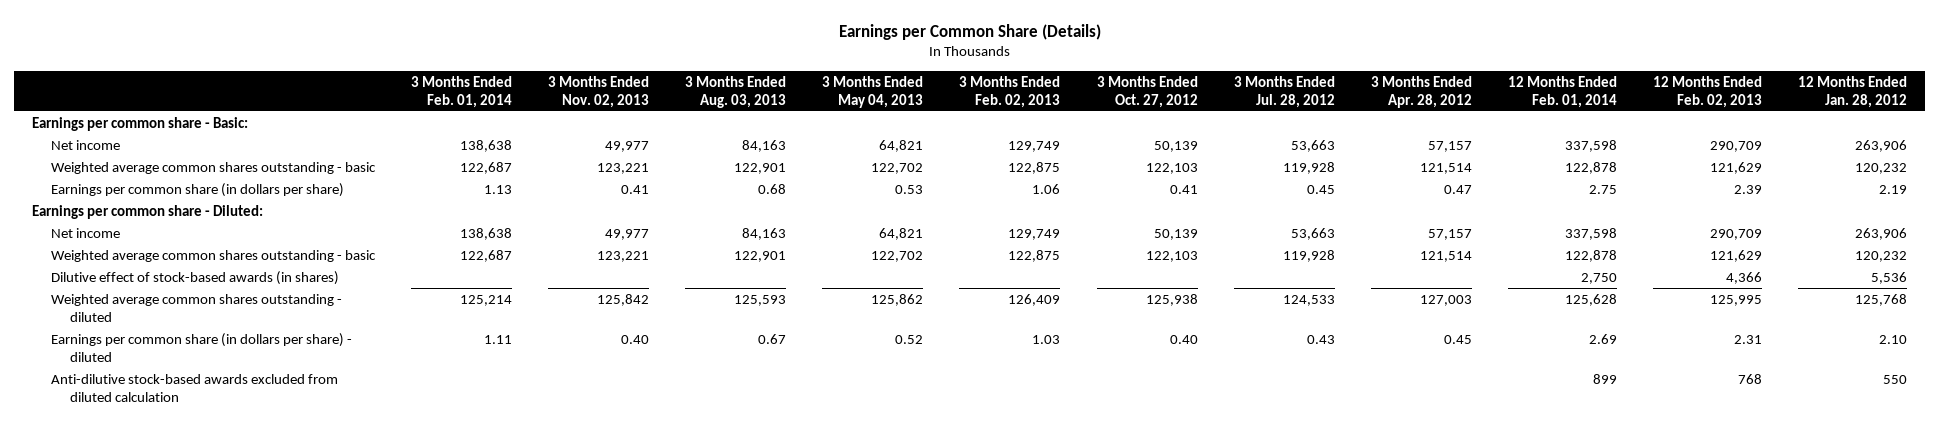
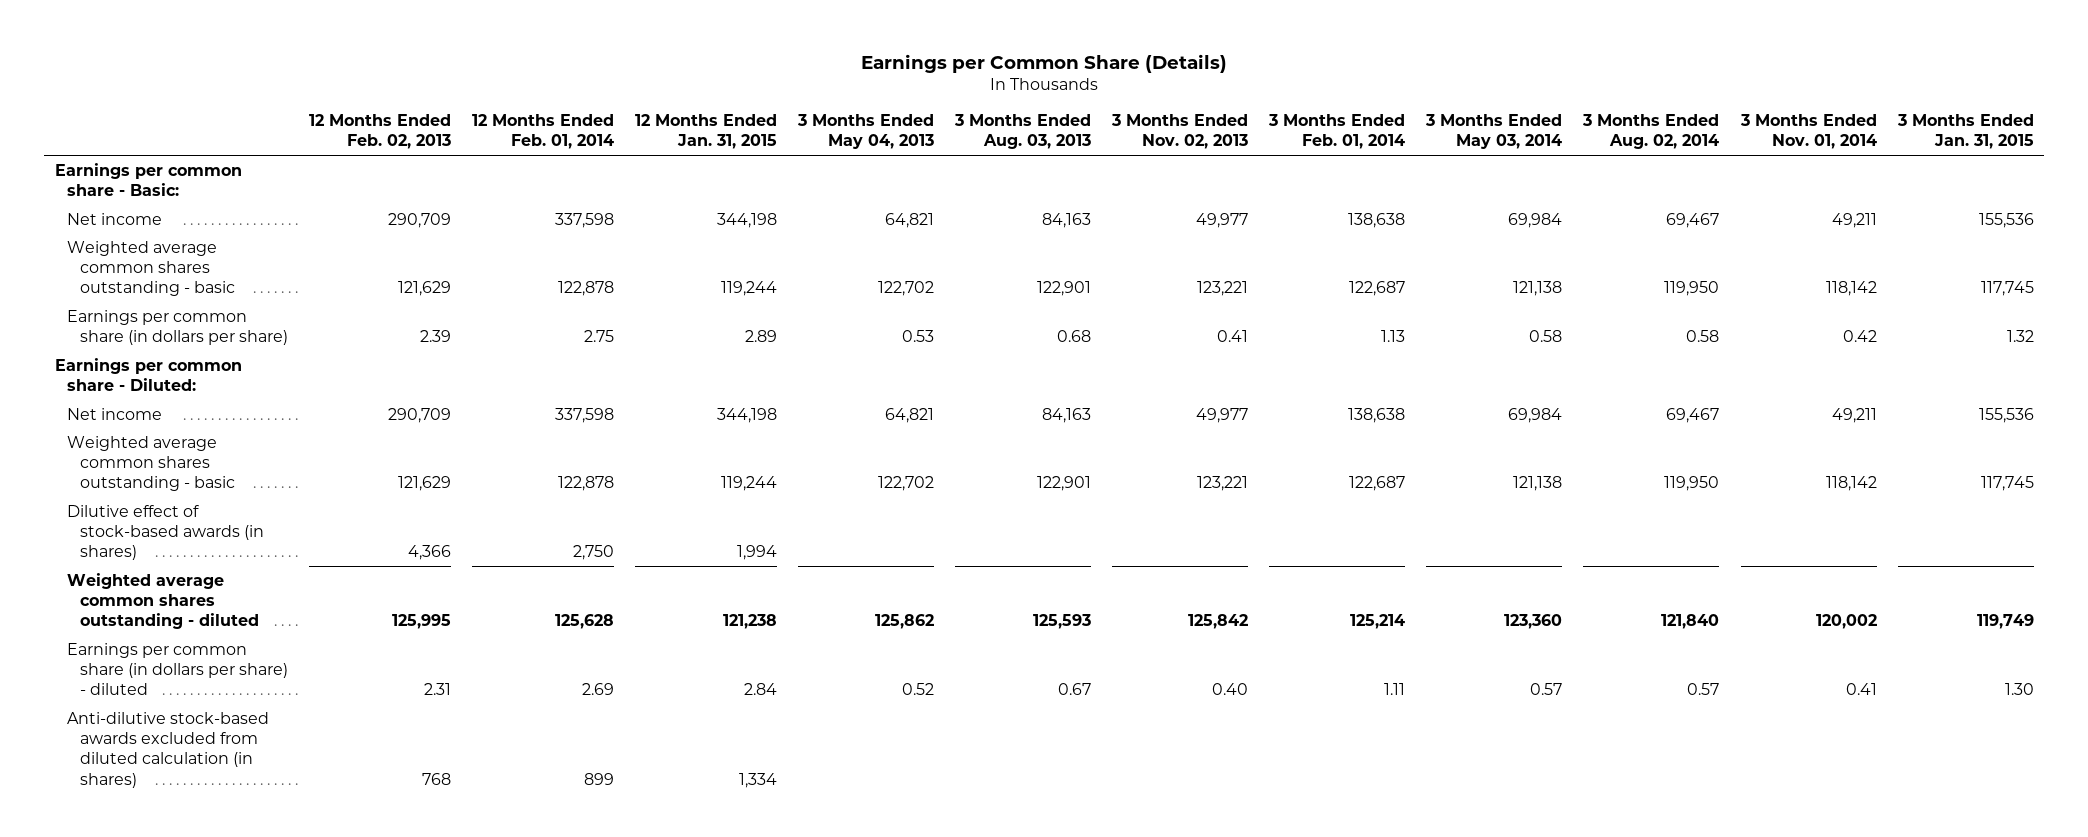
- | 3 Months Ended Feb. 01, 2014 | 3 Months Ended Nov. 02, 2013 | 3 Months Ended Aug. 03, 2013 | 3 Months Ended May 04, 2013 | 3 Months Ended Feb. 02, 2013 | 3 Months Ended Oct. 27, 2012 | 3 Months Ended Jul. 28, 2012 | 3 Months Ended Apr. 28, 2012 | 12 Months Ended Feb. 01, 2014 | 12 Months Ended Feb. 02, 2013 | 12 Months Ended Jan. 28, 2012
+ | 12 Months Ended Feb. 02, 2013 | 12 Months Ended Feb. 01, 2014 | 12 Months Ended Jan. 31, 2015 | 3 Months Ended May 04, 2013 | 3 Months Ended Aug. 03, 2013 | 3 Months Ended Nov. 02, 2013 | 3 Months Ended Feb. 01, 2014 | 3 Months Ended May 03, 2014 | 3 Months Ended Aug. 02, 2014 | 3 Months Ended Nov. 01, 2014 | 3 Months Ended Jan. 31, 2015
- Anti-dilutive stock-based awards excluded from diluted calculation | | | | | | | | | 899 | 768 | 550
+ Anti-dilutive stock-based awards excluded from diluted calculation (in shares) | 768 | 899 | 1,334 | | | | | | | |

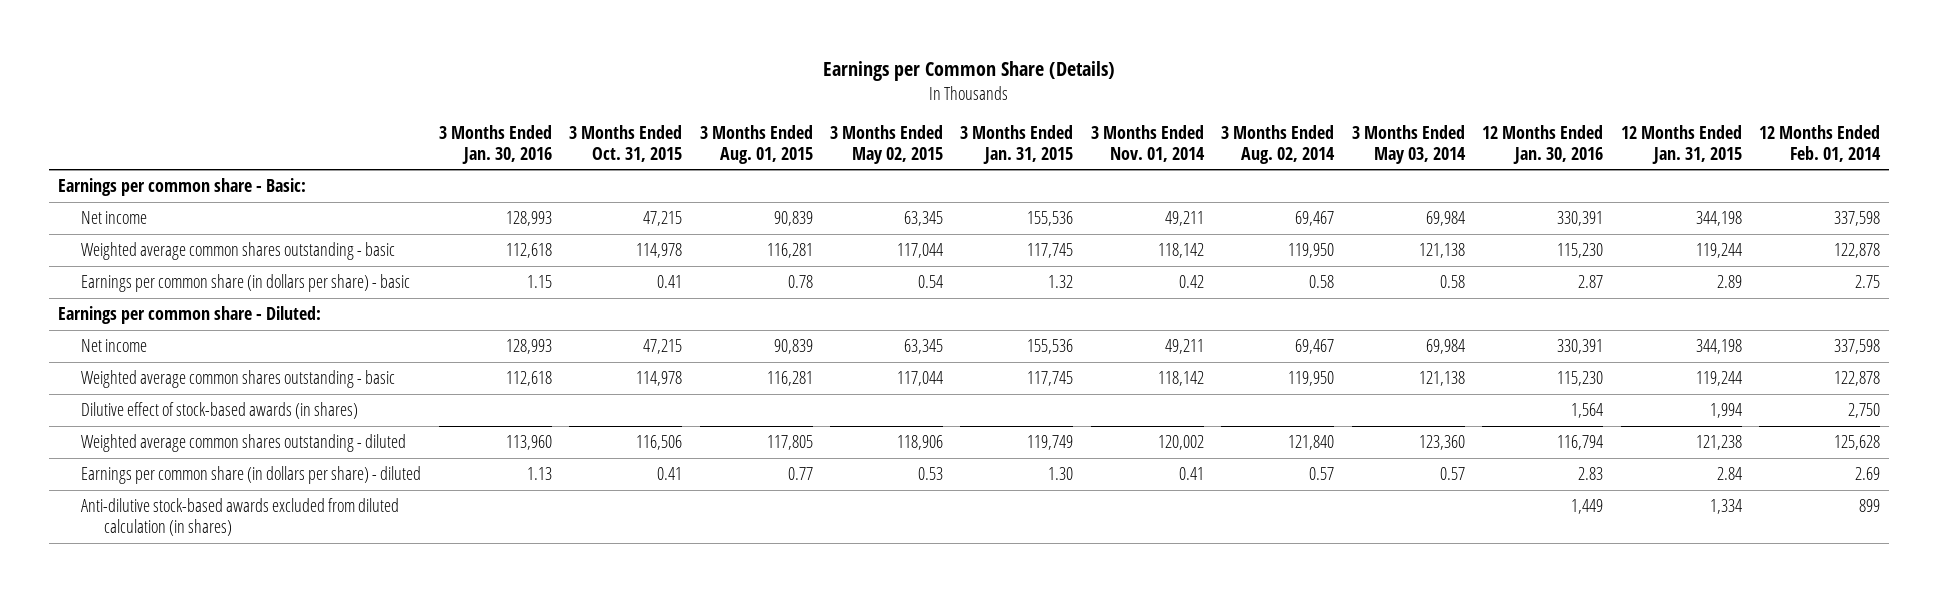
- | 12 Months Ended Feb. 02, 2013 | 12 Months Ended Feb. 01, 2014 | 12 Months Ended Jan. 31, 2015 | 3 Months Ended May 04, 2013 | 3 Months Ended Aug. 03, 2013 | 3 Months Ended Nov. 02, 2013 | 3 Months Ended Feb. 01, 2014 | 3 Months Ended May 03, 2014 | 3 Months Ended Aug. 02, 2014 | 3 Months Ended Nov. 01, 2014 | 3 Months Ended Jan. 31, 2015
+ | 3 Months Ended Jan. 30, 2016 | 3 Months Ended Oct. 31, 2015 | 3 Months Ended Aug. 01, 2015 | 3 Months Ended May 02, 2015 | 3 Months Ended Jan. 31, 2015 | 3 Months Ended Nov. 01, 2014 | 3 Months Ended Aug. 02, 2014 | 3 Months Ended May 03, 2014 | 12 Months Ended Jan. 30, 2016 | 12 Months Ended Jan. 31, 2015 | 12 Months Ended Feb. 01, 2014
- Earnings per common share (in dollars per share) | 2.39 | 2.75 | 2.89 | 0.53 | 0.68 | 0.41 | 1.13 | 0.58 | 0.58 | 0.42 | 1.32
+ Earnings per common share (in dollars per share) - basic | 1.15 | 0.41 | 0.78 | 0.54 | 1.32 | 0.42 | 0.58 | 0.58 | 2.87 | 2.89 | 2.75

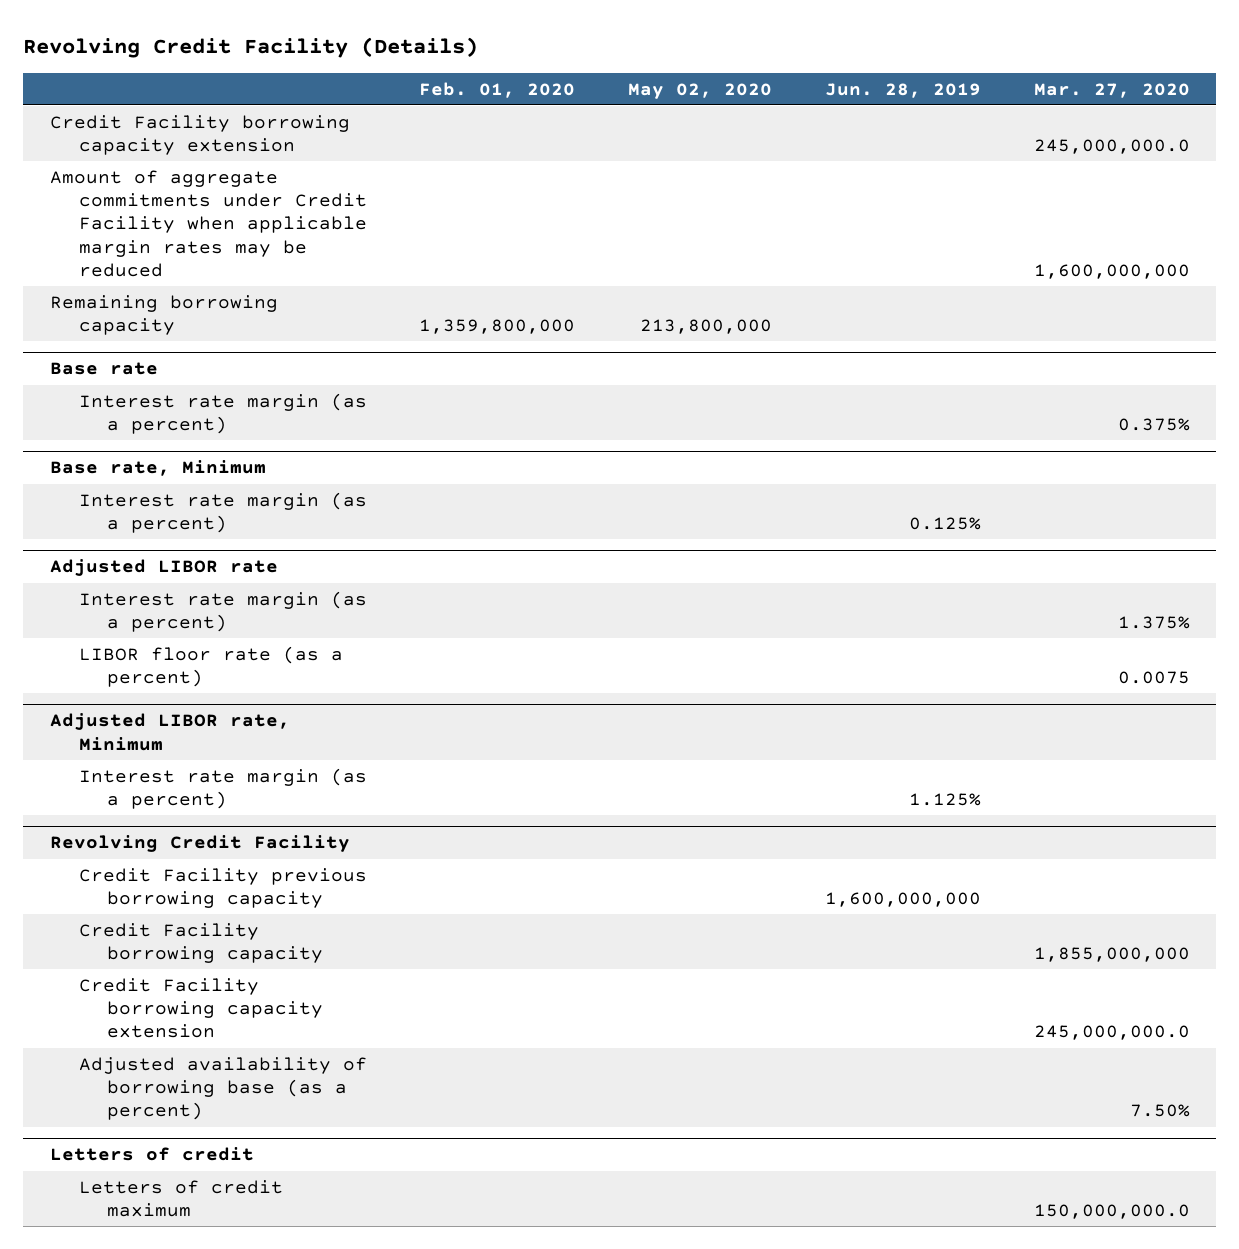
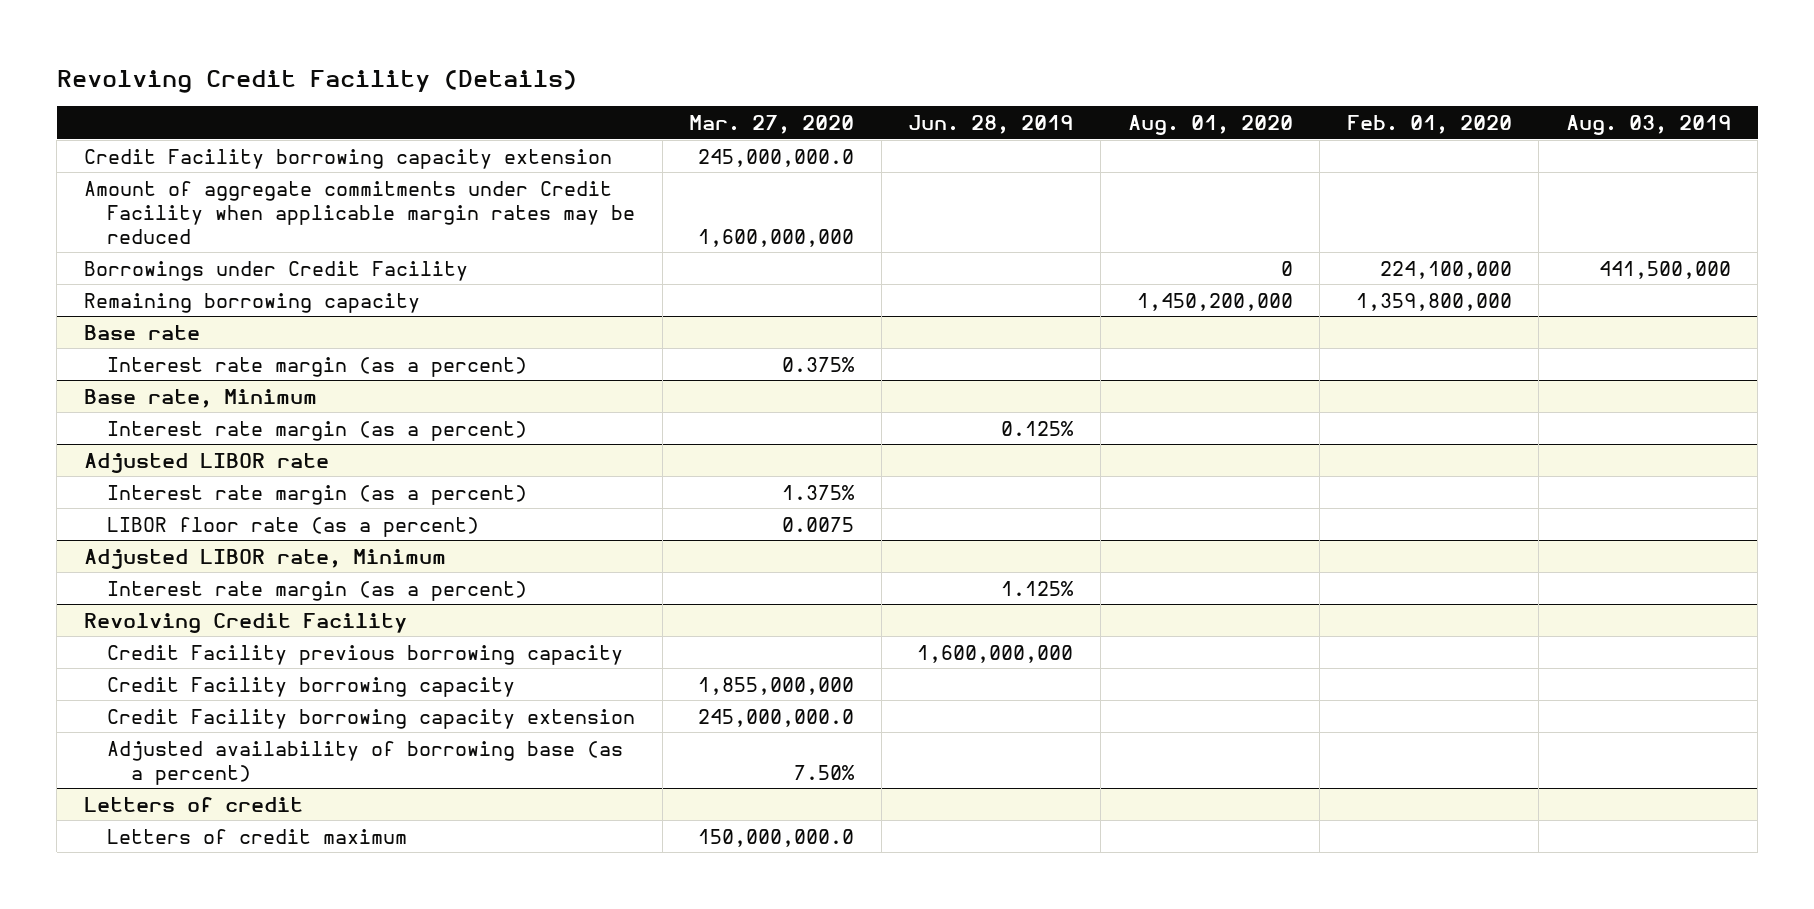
- | Feb. 01, 2020 | May 02, 2020 | Jun. 28, 2019 | Mar. 27, 2020
+ | Mar. 27, 2020 | Jun. 28, 2019 | Aug. 01, 2020 | Feb. 01, 2020 | Aug. 03, 2019
+ Borrowings under Credit Facility | | | 0 | 224,100,000 | 441,500,000

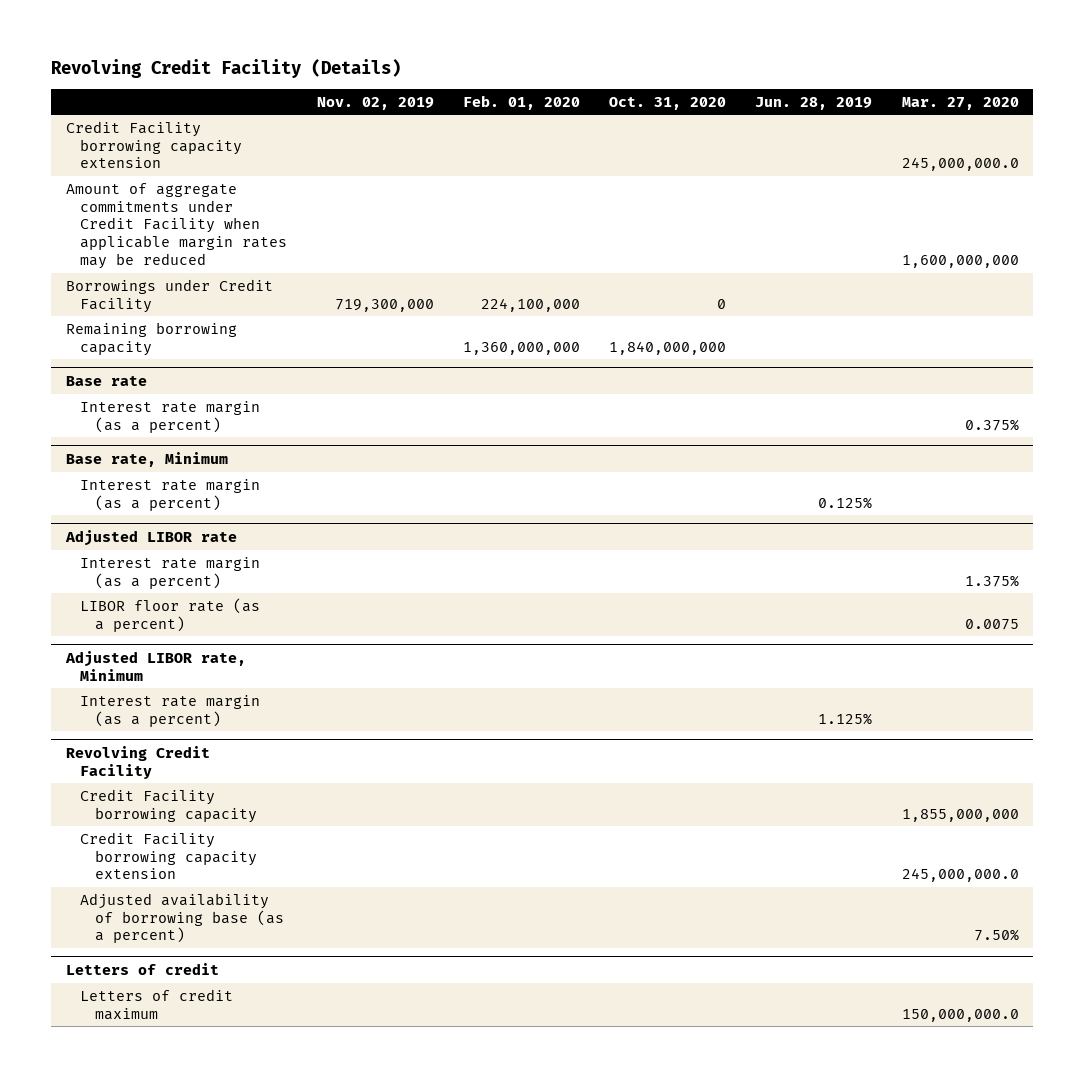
- | Mar. 27, 2020 | Jun. 28, 2019 | Aug. 01, 2020 | Feb. 01, 2020 | Aug. 03, 2019
+ | Nov. 02, 2019 | Feb. 01, 2020 | Oct. 31, 2020 | Jun. 28, 2019 | Mar. 27, 2020
- Remaining borrowing capacity | | | 1,450,200,000 | 1,359,800,000 |
+ Remaining borrowing capacity | | 1,360,000,000 | 1,840,000,000 | |
@ Revolving Credit Facility
- Credit Facility previous borrowing capacity | | 1,600,000,000 | | |

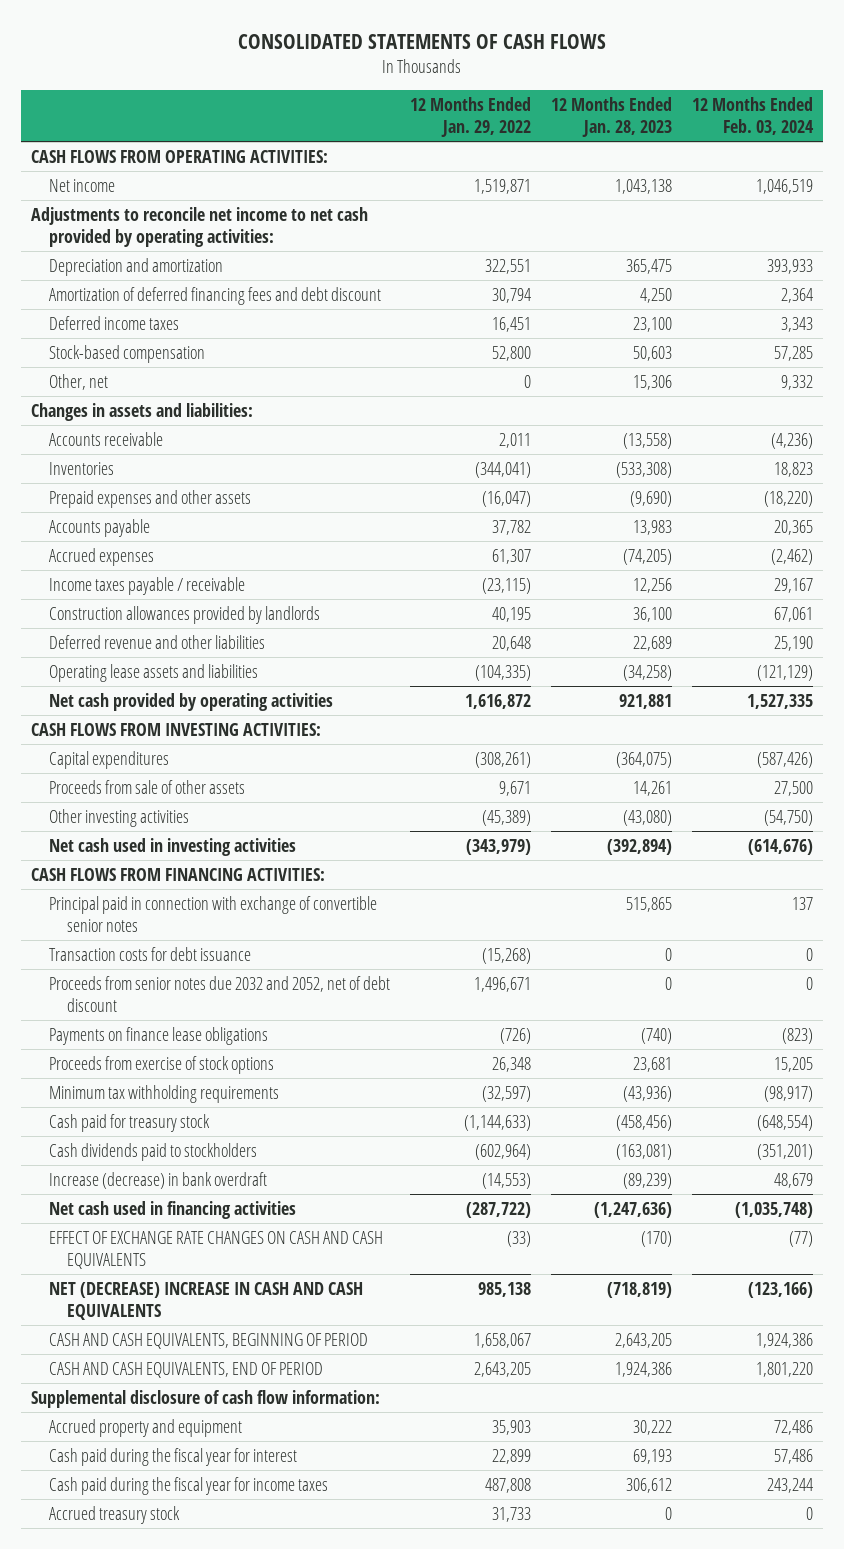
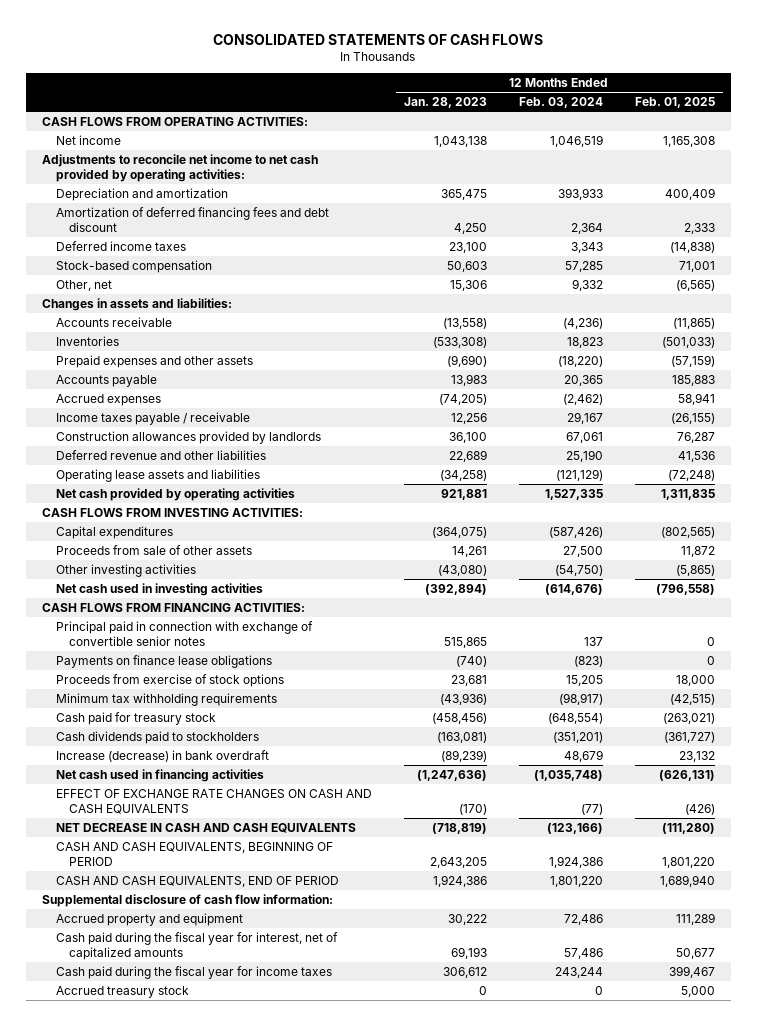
- | 12 Months Ended Jan. 29, 2022 | 12 Months Ended Jan. 28, 2023 | 12 Months Ended Feb. 03, 2024
+ | 12 Months Ended Jan. 28, 2023 | 12 Months Ended Feb. 03, 2024 | 12 Months Ended Feb. 01, 2025
- Transaction costs for debt issuance | (15,268) | 0 | 0
- Proceeds from senior notes due 2032 and 2052, net of debt discount | 1,496,671 | 0 | 0
- NET (DECREASE) INCREASE IN CASH AND CASH EQUIVALENTS | 985,138 | (718,819) | (123,166)
+ NET DECREASE IN CASH AND CASH EQUIVALENTS | (718,819) | (123,166) | (111,280)
- Cash paid during the fiscal year for interest | 22,899 | 69,193 | 57,486
+ Cash paid during the fiscal year for interest, net of capitalized amounts | 69,193 | 57,486 | 50,677

